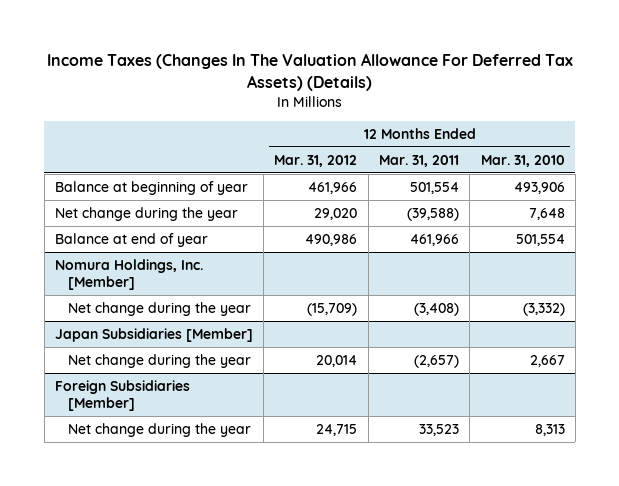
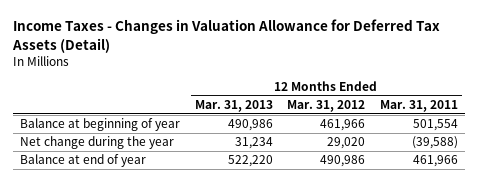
- Income Taxes (Changes In The Valuation Allowance For Deferred Tax Assets) (Details)
+ Income Taxes - Changes in Valuation Allowance for Deferred Tax Assets (Detail)
- | 12 Months Ended Mar. 31, 2012 | 12 Months Ended Mar. 31, 2011 | 12 Months Ended Mar. 31, 2010
+ | 12 Months Ended Mar. 31, 2013 | 12 Months Ended Mar. 31, 2012 | 12 Months Ended Mar. 31, 2011
- Nomura Holdings, Inc. [Member]
- Net change during the year | (15,709) | (3,408) | (3,332)
- Japan Subsidiaries [Member]
- Net change during the year | 20,014 | (2,657) | 2,667
- Foreign Subsidiaries [Member]
- Net change during the year | 24,715 | 33,523 | 8,313

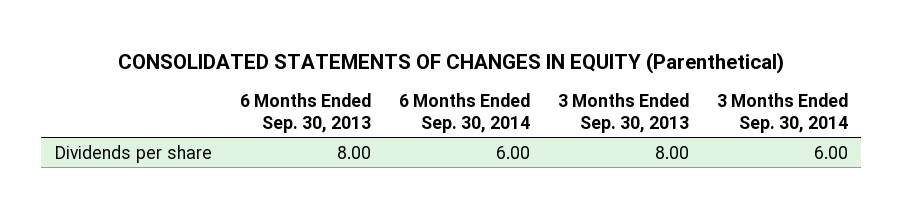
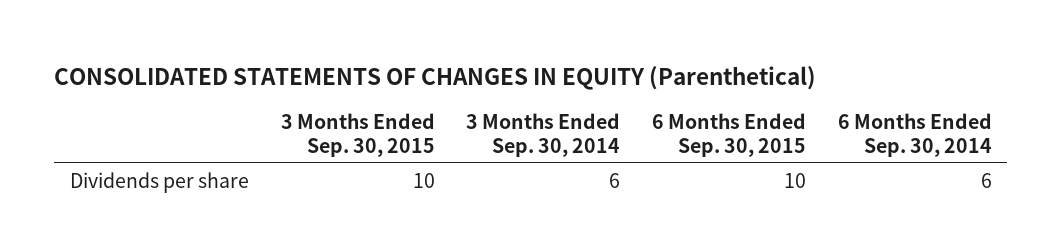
- | 6 Months Ended Sep. 30, 2013 | 6 Months Ended Sep. 30, 2014 | 3 Months Ended Sep. 30, 2013 | 3 Months Ended Sep. 30, 2014
+ | 3 Months Ended Sep. 30, 2015 | 3 Months Ended Sep. 30, 2014 | 6 Months Ended Sep. 30, 2015 | 6 Months Ended Sep. 30, 2014
- Dividends per share | 8.00 | 6.00 | 8.00 | 6.00
+ Dividends per share | 10 | 6 | 10 | 6

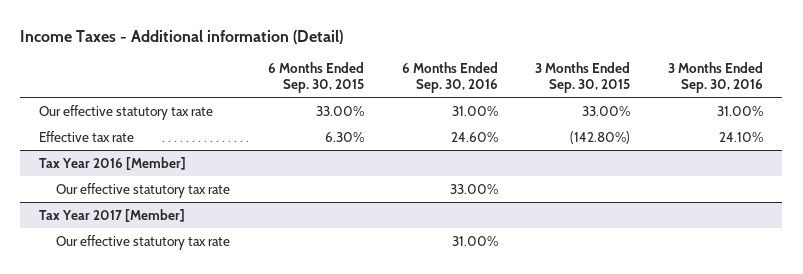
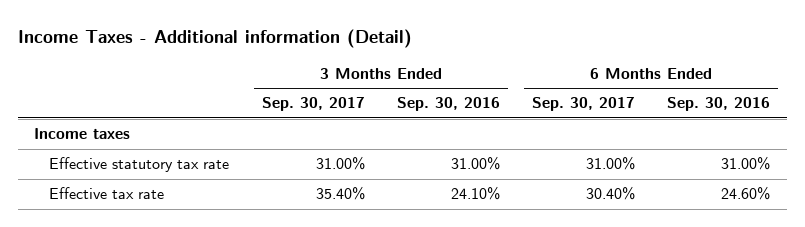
- | 6 Months Ended Sep. 30, 2015 | 6 Months Ended Sep. 30, 2016 | 3 Months Ended Sep. 30, 2015 | 3 Months Ended Sep. 30, 2016
+ | 3 Months Ended Sep. 30, 2017 | 3 Months Ended Sep. 30, 2016 | 6 Months Ended Sep. 30, 2017 | 6 Months Ended Sep. 30, 2016
- Our effective statutory tax rate | 33.00% | 31.00% | 33.00% | 31.00%
+ Income taxes
+ Effective statutory tax rate | 31.00% | 31.00% | 31.00% | 31.00%
- Tax Year 2016 [Member]
- Our effective statutory tax rate | | 33.00% | |
- Tax Year 2017 [Member]
- Our effective statutory tax rate | | 31.00% | |

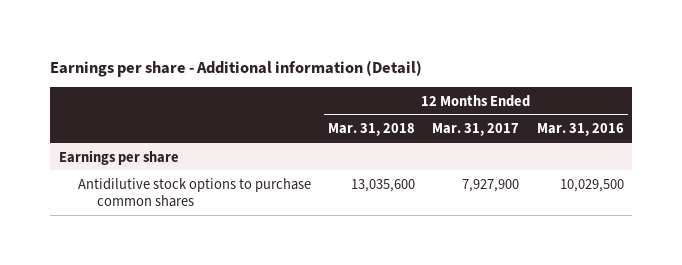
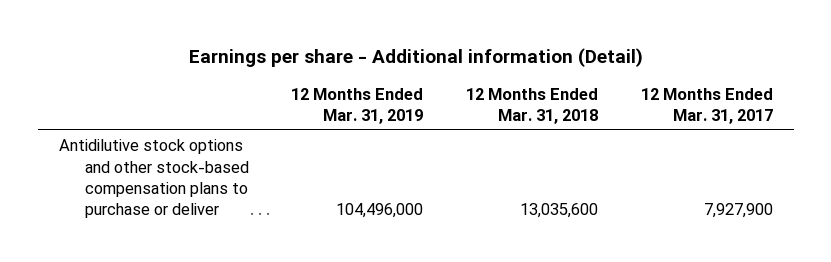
- | 12 Months Ended Mar. 31, 2018 | 12 Months Ended Mar. 31, 2017 | 12 Months Ended Mar. 31, 2016
+ | 12 Months Ended Mar. 31, 2019 | 12 Months Ended Mar. 31, 2018 | 12 Months Ended Mar. 31, 2017
- Earnings per share
- Antidilutive stock options to purchase common shares | 13,035,600 | 7,927,900 | 10,029,500
+ Antidilutive stock options and other stock-based compensation plans to purchase or deliver | 104,496,000 | 13,035,600 | 7,927,900

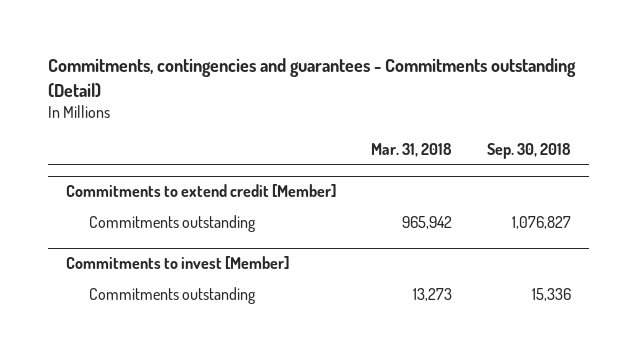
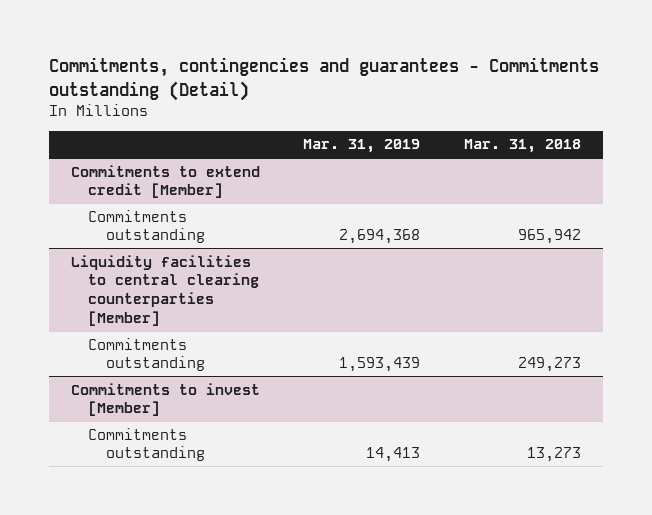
- | Mar. 31, 2018 | Sep. 30, 2018
+ | Mar. 31, 2019 | Mar. 31, 2018
+ Liquidity facilities to central clearing counterparties [Member]
+ Commitments outstanding | 1,593,439 | 249,273

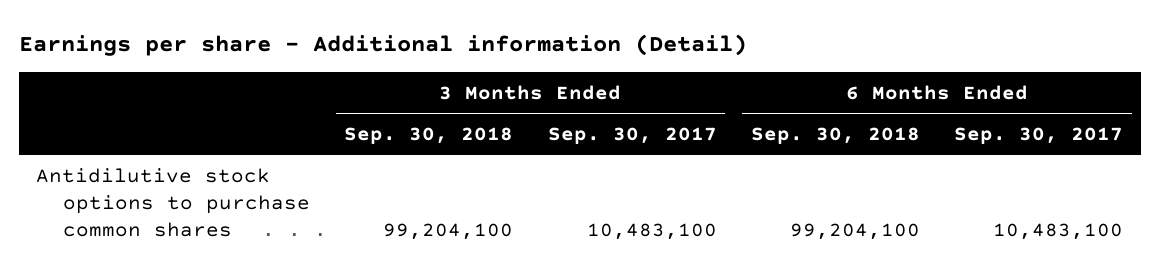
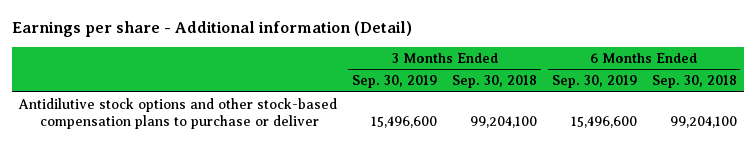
- | 3 Months Ended Sep. 30, 2018 | 3 Months Ended Sep. 30, 2017 | 6 Months Ended Sep. 30, 2018 | 6 Months Ended Sep. 30, 2017
+ | 3 Months Ended Sep. 30, 2019 | 3 Months Ended Sep. 30, 2018 | 6 Months Ended Sep. 30, 2019 | 6 Months Ended Sep. 30, 2018
- Antidilutive stock options to purchase common shares | 99,204,100 | 10,483,100 | 99,204,100 | 10,483,100
+ Antidilutive stock options and other stock-based compensation plans to purchase or deliver | 15,496,600 | 99,204,100 | 15,496,600 | 99,204,100

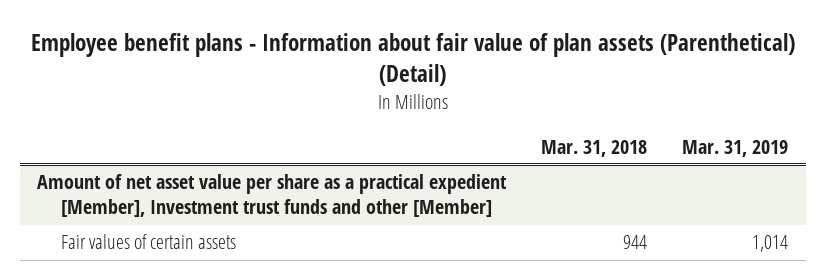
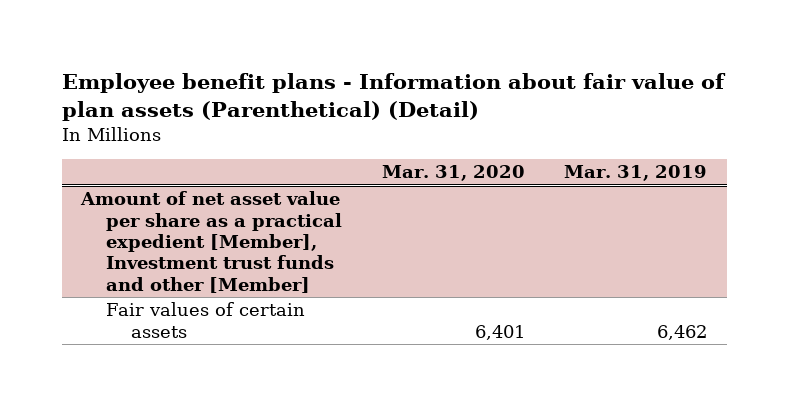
- | Mar. 31, 2018 | Mar. 31, 2019
+ | Mar. 31, 2020 | Mar. 31, 2019
@ Amount of net asset value per share as a practical expedient [Member], Investment trust funds and other [Member]
- Fair values of certain assets | 944 | 1,014
+ Fair values of certain assets | 6,401 | 6,462

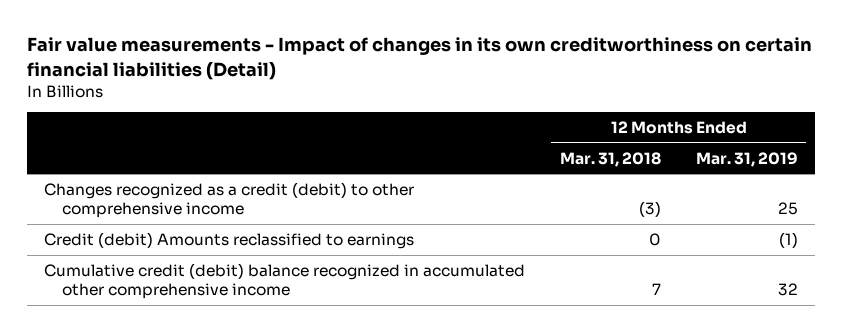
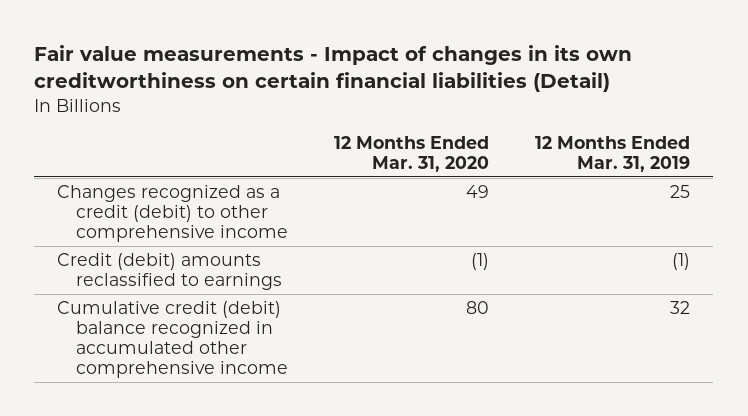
- | 12 Months Ended Mar. 31, 2018 | 12 Months Ended Mar. 31, 2019
+ | 12 Months Ended Mar. 31, 2020 | 12 Months Ended Mar. 31, 2019
- Credit (debit) Amounts reclassified to earnings | 0 | (1)
+ Credit (debit) amounts reclassified to earnings | (1) | (1)

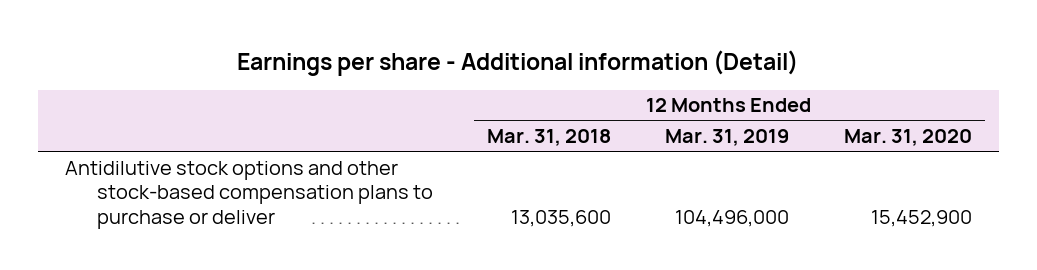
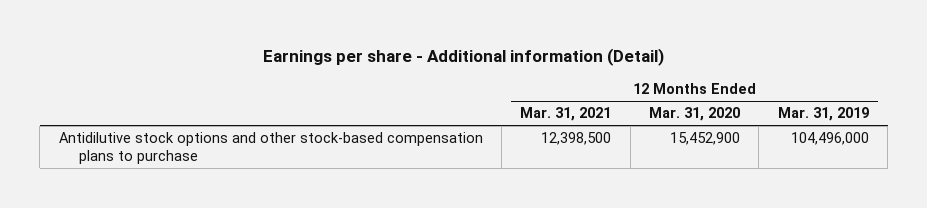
- | 12 Months Ended Mar. 31, 2018 | 12 Months Ended Mar. 31, 2019 | 12 Months Ended Mar. 31, 2020
+ | 12 Months Ended Mar. 31, 2021 | 12 Months Ended Mar. 31, 2020 | 12 Months Ended Mar. 31, 2019
- Antidilutive stock options and other stock-based compensation plans to purchase or deliver | 13,035,600 | 104,496,000 | 15,452,900
+ Antidilutive stock options and other stock-based compensation plans to purchase | 12,398,500 | 15,452,900 | 104,496,000

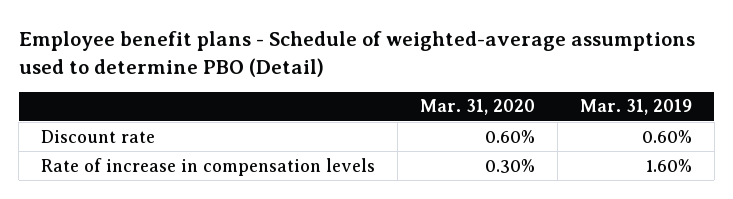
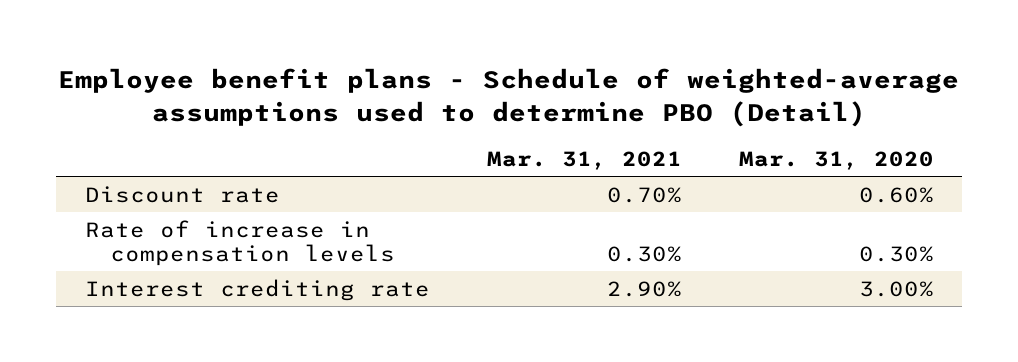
- | Mar. 31, 2020 | Mar. 31, 2019
+ | Mar. 31, 2021 | Mar. 31, 2020
+ Interest crediting rate | 2.90% | 3.00%

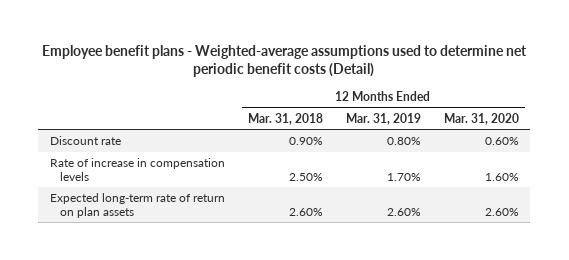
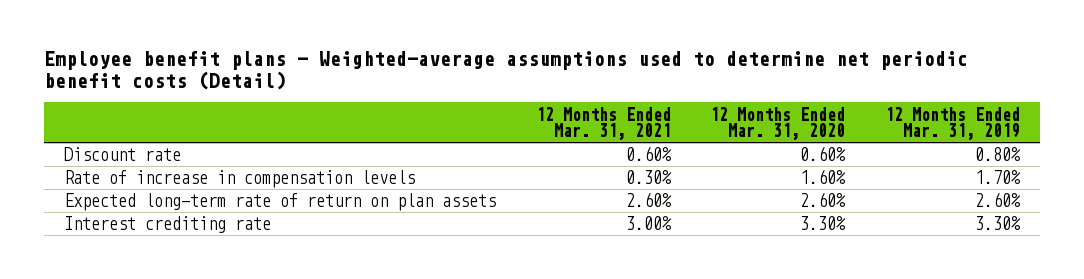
- | 12 Months Ended Mar. 31, 2018 | 12 Months Ended Mar. 31, 2019 | 12 Months Ended Mar. 31, 2020
+ | 12 Months Ended Mar. 31, 2021 | 12 Months Ended Mar. 31, 2020 | 12 Months Ended Mar. 31, 2019
+ Interest crediting rate | 3.00% | 3.30% | 3.30%

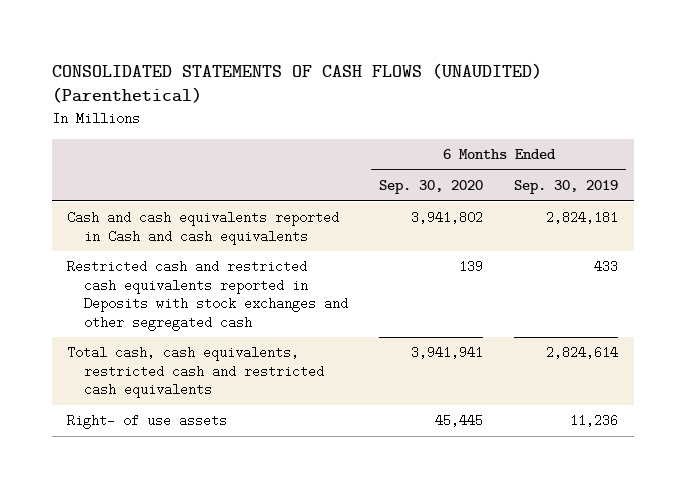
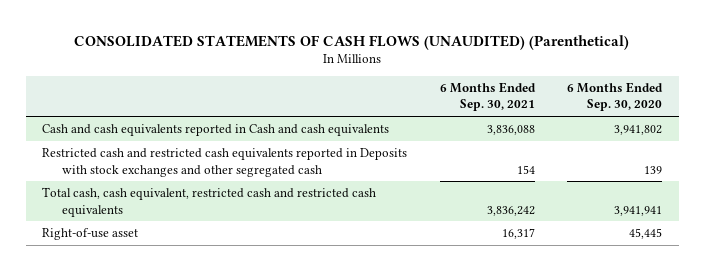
- | 6 Months Ended Sep. 30, 2020 | 6 Months Ended Sep. 30, 2019
+ | 6 Months Ended Sep. 30, 2021 | 6 Months Ended Sep. 30, 2020
- Total cash, cash equivalents, restricted cash and restricted cash equivalents | 3,941,941 | 2,824,614
- Right- of use assets | 45,445 | 11,236
+ Total cash, cash equivalent, restricted cash and restricted cash equivalents | 3,836,242 | 3,941,941
+ Right-of-use asset | 16,317 | 45,445

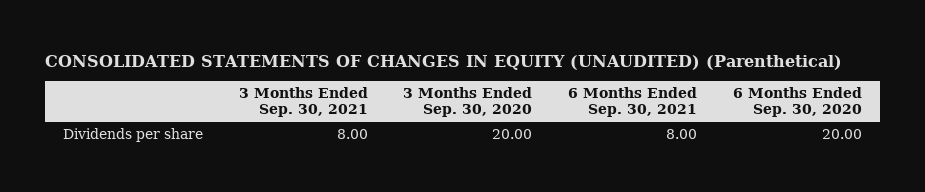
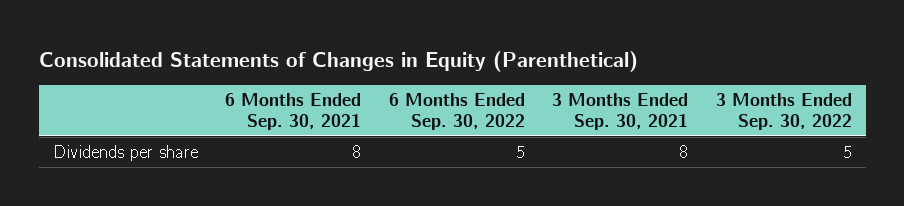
- CONSOLIDATED STATEMENTS OF CHANGES IN EQUITY (UNAUDITED) (Parenthetical)
+ Consolidated Statements of Changes in Equity (Parenthetical)
- | 3 Months Ended Sep. 30, 2021 | 3 Months Ended Sep. 30, 2020 | 6 Months Ended Sep. 30, 2021 | 6 Months Ended Sep. 30, 2020
+ | 6 Months Ended Sep. 30, 2021 | 6 Months Ended Sep. 30, 2022 | 3 Months Ended Sep. 30, 2021 | 3 Months Ended Sep. 30, 2022
- Dividends per share | 8.00 | 20.00 | 8.00 | 20.00
+ Dividends per share | 8 | 5 | 8 | 5

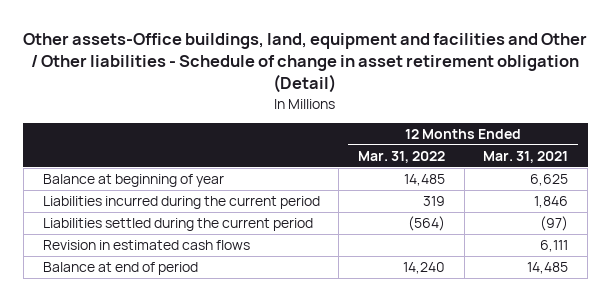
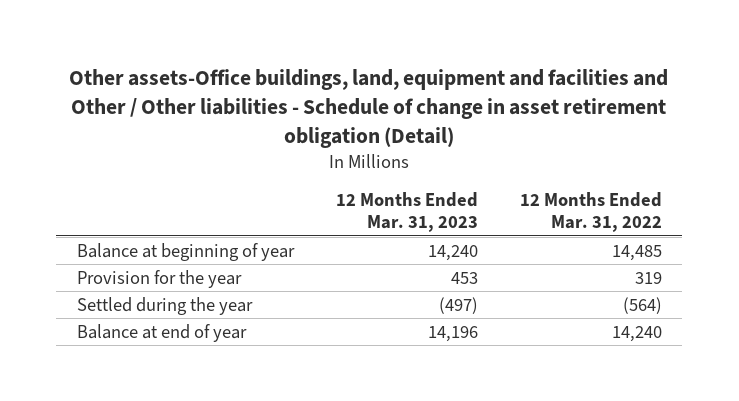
- | 12 Months Ended Mar. 31, 2022 | 12 Months Ended Mar. 31, 2021
+ | 12 Months Ended Mar. 31, 2023 | 12 Months Ended Mar. 31, 2022
- Liabilities incurred during the current period | 319 | 1,846
- Liabilities settled during the current period | (564) | (97)
- Revision in estimated cash flows | | 6,111
- Balance at end of period | 14,240 | 14,485
+ Provision for the year | 453 | 319
+ Settled during the year | (497) | (564)
+ Balance at end of year | 14,196 | 14,240

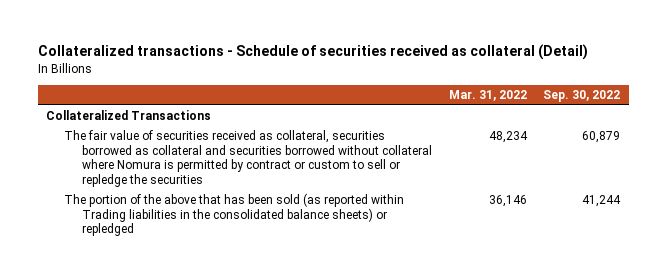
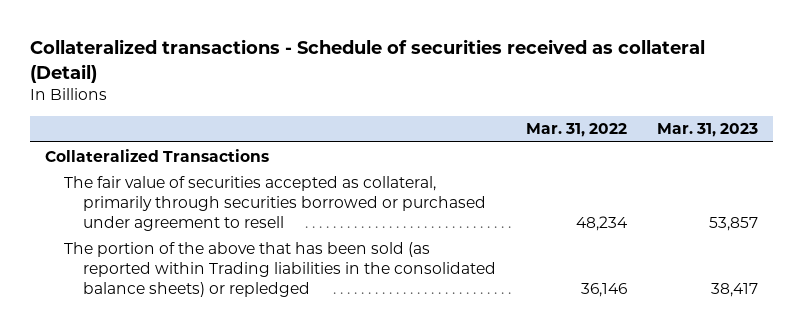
- | Mar. 31, 2022 | Sep. 30, 2022
+ | Mar. 31, 2022 | Mar. 31, 2023
- The fair value of securities received as collateral, securities borrowed as collateral and securities borrowed without collateral where Nomura is permitted by contract or custom to sell or repledge the securities | 48,234 | 60,879
+ The fair value of securities accepted as collateral, primarily through securities borrowed or purchased under agreement to resell | 48,234 | 53,857

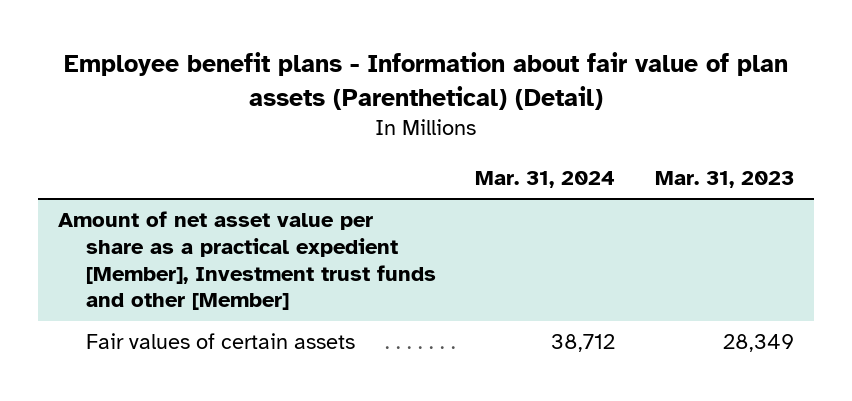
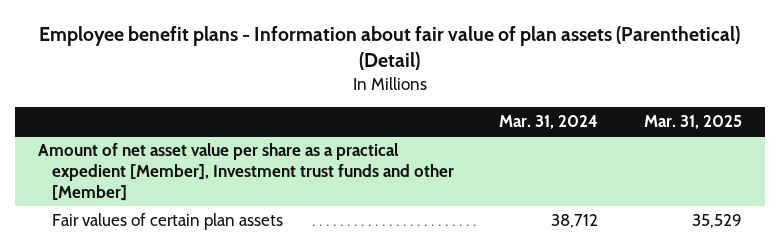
- | Mar. 31, 2024 | Mar. 31, 2023
+ | Mar. 31, 2024 | Mar. 31, 2025
@ Amount of net asset value per share as a practical expedient [Member], Investment trust funds and other [Member]
- Fair values of certain assets | 38,712 | 28,349
+ Fair values of certain plan assets | 38,712 | 35,529

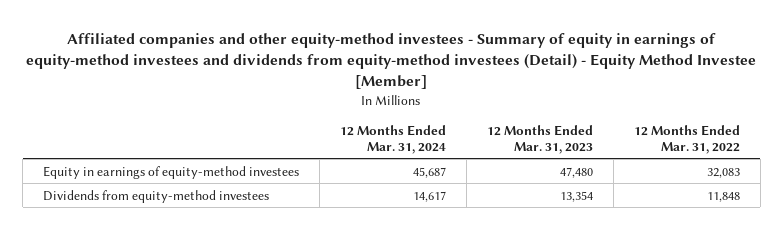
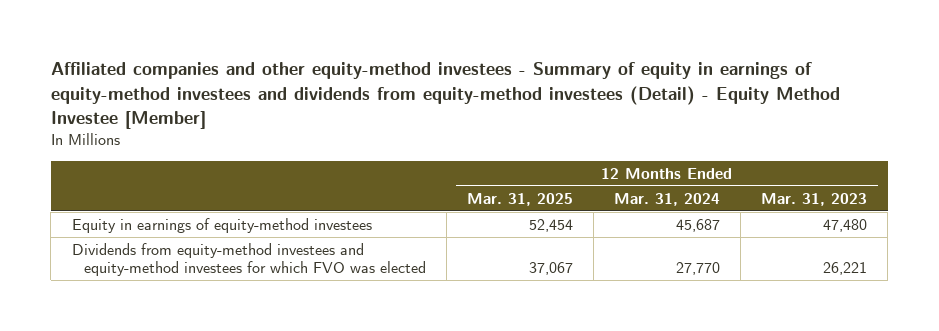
- | 12 Months Ended Mar. 31, 2024 | 12 Months Ended Mar. 31, 2023 | 12 Months Ended Mar. 31, 2022
+ | 12 Months Ended Mar. 31, 2025 | 12 Months Ended Mar. 31, 2024 | 12 Months Ended Mar. 31, 2023
- Dividends from equity-method investees | 14,617 | 13,354 | 11,848
+ Dividends from equity-method investees and equity-method investees for which FVO was elected | 37,067 | 27,770 | 26,221

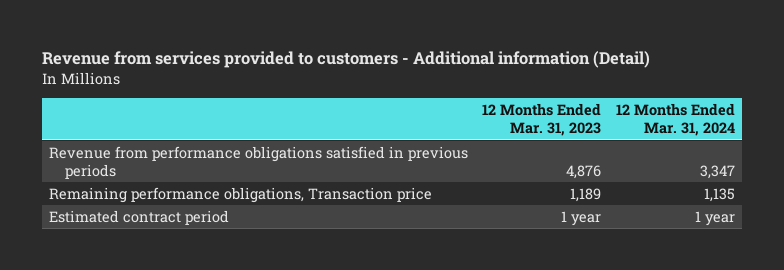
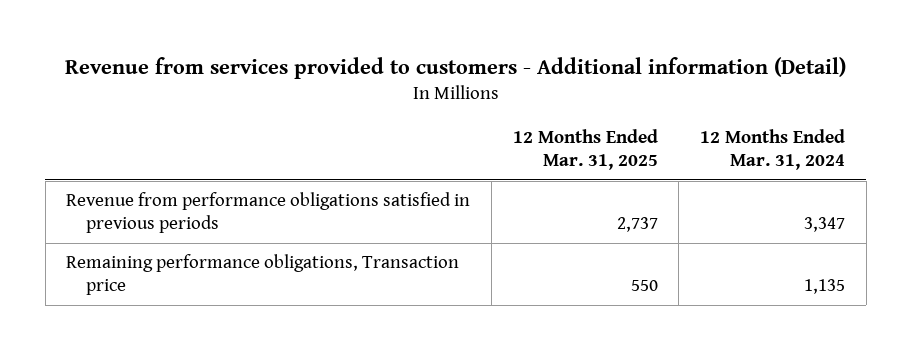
- | 12 Months Ended Mar. 31, 2023 | 12 Months Ended Mar. 31, 2024
+ | 12 Months Ended Mar. 31, 2025 | 12 Months Ended Mar. 31, 2024
- Estimated contract period | 1 year | 1 year

